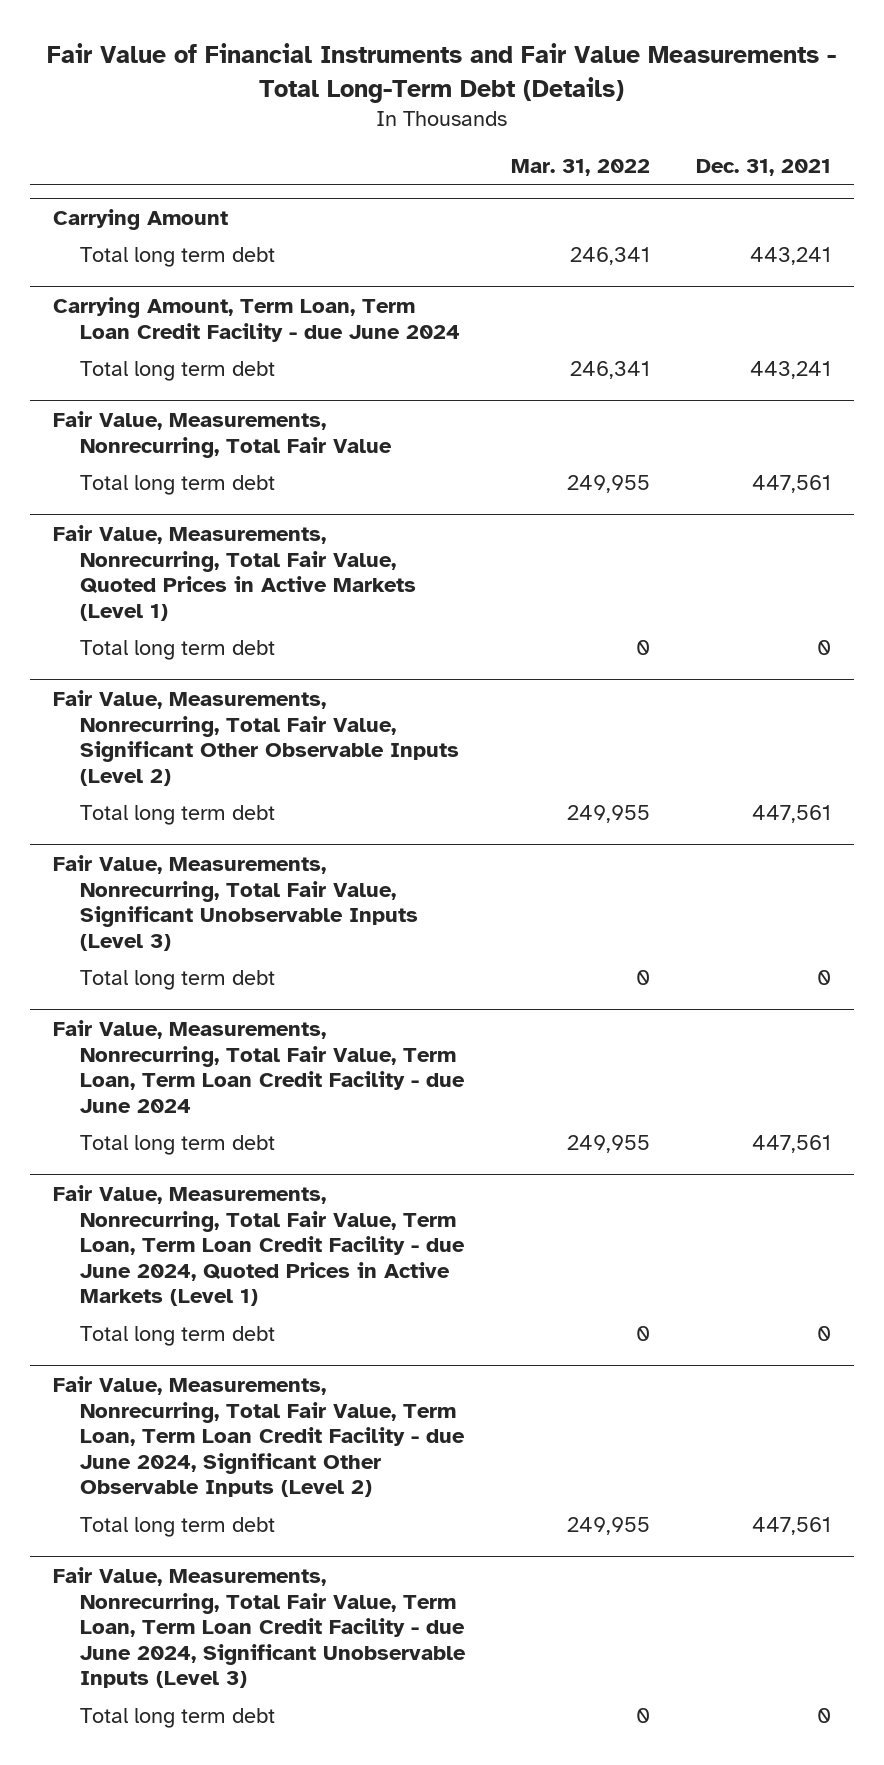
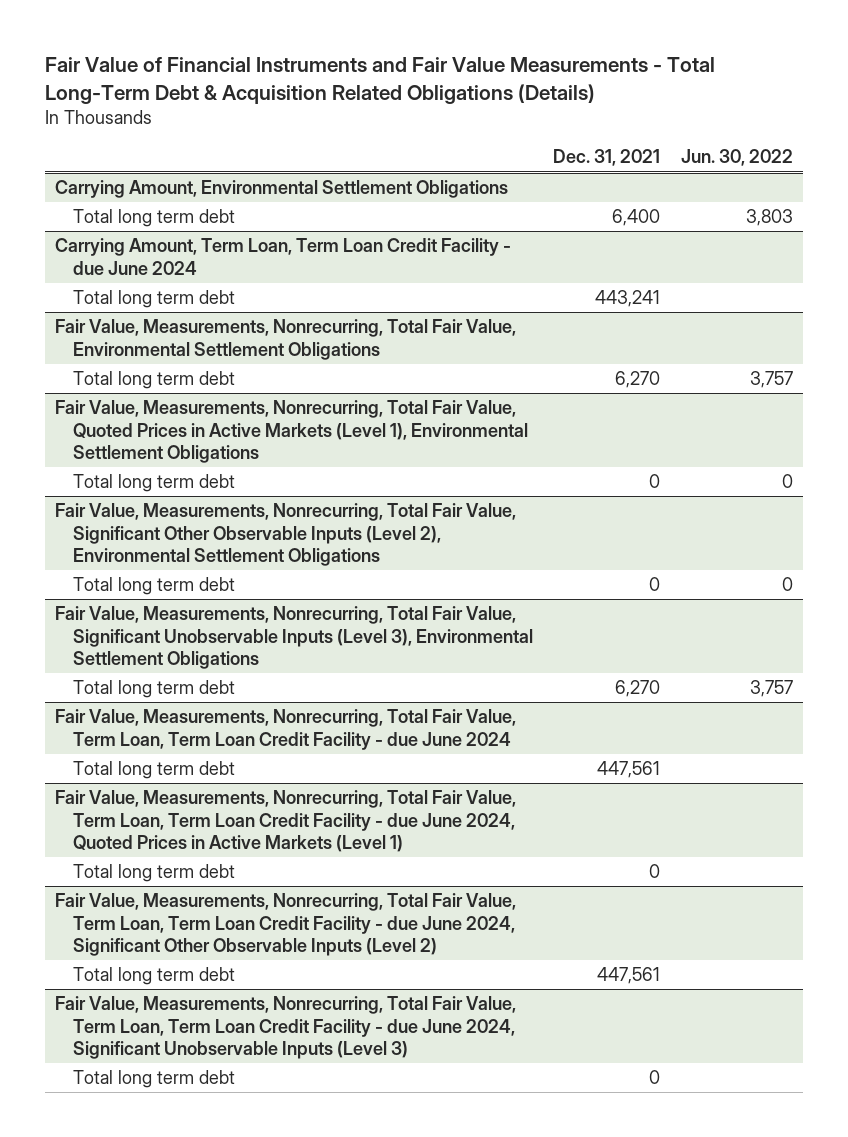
- Fair Value of Financial Instruments and Fair Value Measurements - Total Long-Term Debt (Details)
+ Fair Value of Financial Instruments and Fair Value Measurements - Total Long-Term Debt & Acquisition Related Obligations (Details)
- | Mar. 31, 2022 | Dec. 31, 2021
+ | Dec. 31, 2021 | Jun. 30, 2022
- Carrying Amount
- Total long term debt | 246,341 | 443,241
+ Carrying Amount, Environmental Settlement Obligations
+ Total long term debt | 6,400 | 3,803
- Fair Value, Measurements, Nonrecurring, Total Fair Value
- Total long term debt | 249,955 | 447,561
- Fair Value, Measurements, Nonrecurring, Total Fair Value, Quoted Prices in Active Markets (Level 1)
+ Fair Value, Measurements, Nonrecurring, Total Fair Value, Environmental Settlement Obligations
+ Total long term debt | 6,270 | 3,757
+ Fair Value, Measurements, Nonrecurring, Total Fair Value, Quoted Prices in Active Markets (Level 1), Environmental Settlement Obligations
- Fair Value, Measurements, Nonrecurring, Total Fair Value, Significant Other Observable Inputs (Level 2)
- Total long term debt | 249,955 | 447,561
- Fair Value, Measurements, Nonrecurring, Total Fair Value, Significant Unobservable Inputs (Level 3)
+ Fair Value, Measurements, Nonrecurring, Total Fair Value, Significant Other Observable Inputs (Level 2), Environmental Settlement Obligations
+ Fair Value, Measurements, Nonrecurring, Total Fair Value, Significant Unobservable Inputs (Level 3), Environmental Settlement Obligations
+ Total long term debt | 6,270 | 3,757

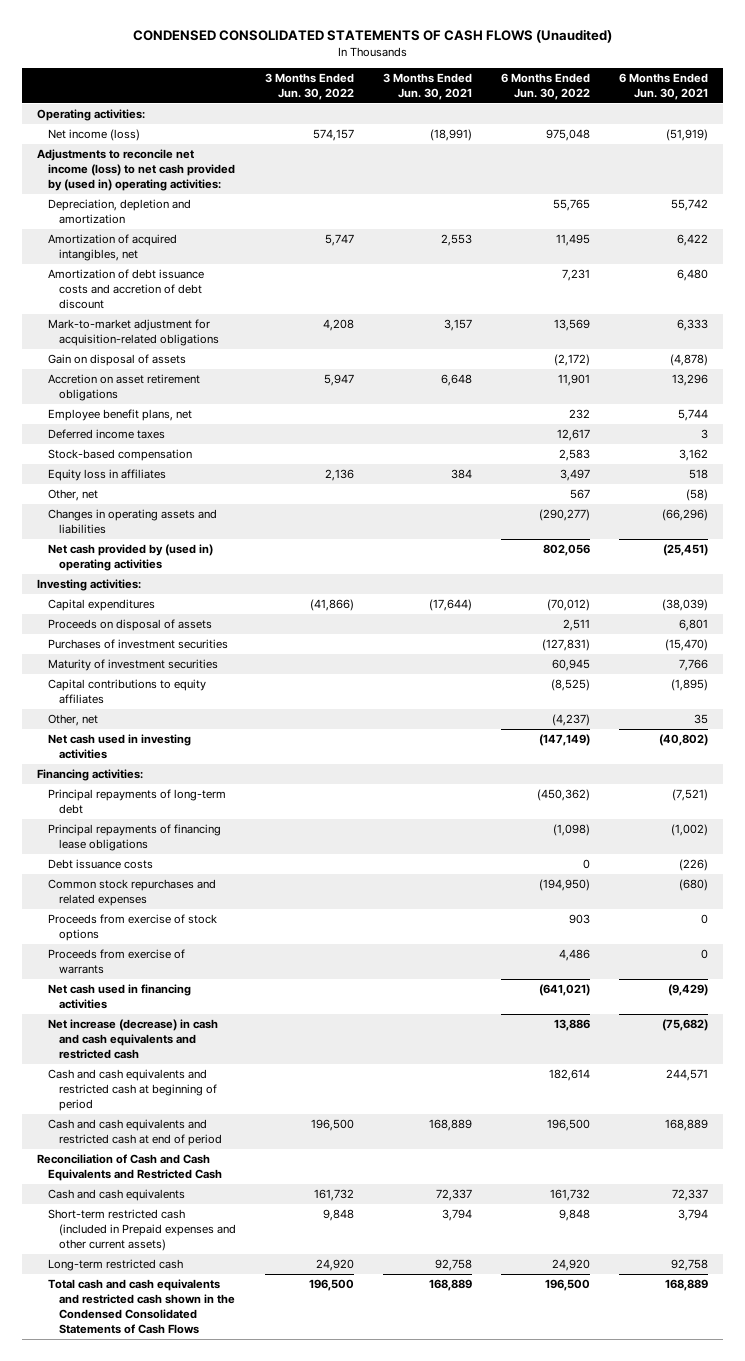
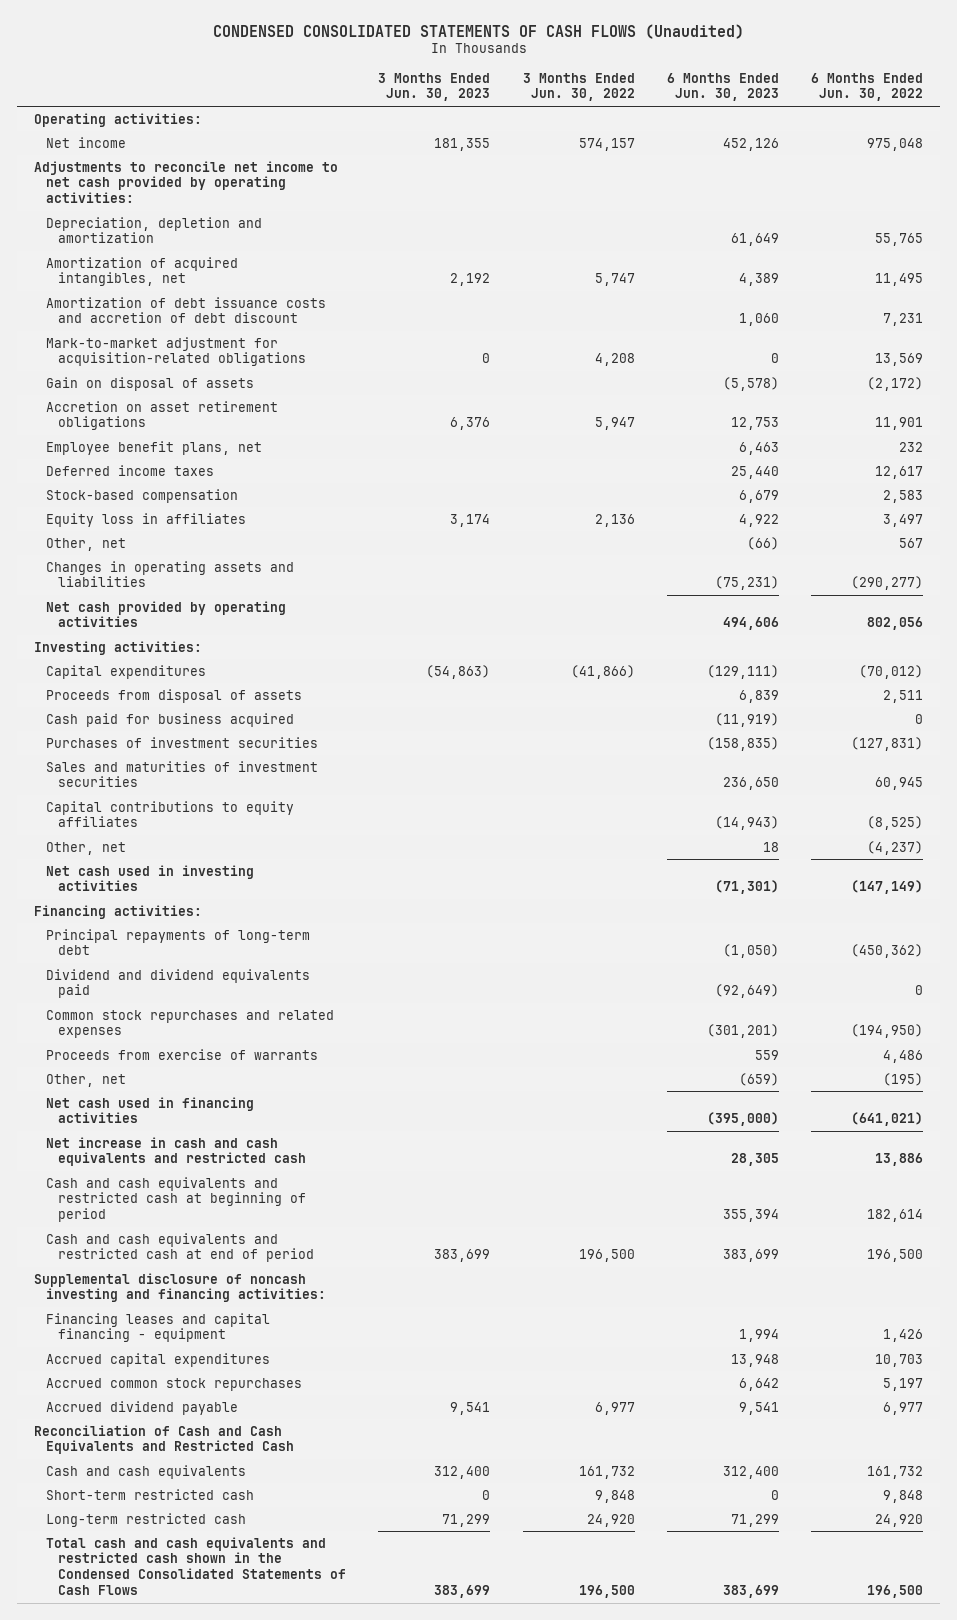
- | 3 Months Ended Jun. 30, 2022 | 3 Months Ended Jun. 30, 2021 | 6 Months Ended Jun. 30, 2022 | 6 Months Ended Jun. 30, 2021
+ | 3 Months Ended Jun. 30, 2023 | 3 Months Ended Jun. 30, 2022 | 6 Months Ended Jun. 30, 2023 | 6 Months Ended Jun. 30, 2022
- Net income (loss) | 574,157 | (18,991) | 975,048 | (51,919)
- Adjustments to reconcile net income (loss) to net cash provided by (used in) operating activities:
+ Net income | 181,355 | 574,157 | 452,126 | 975,048
+ Adjustments to reconcile net income to net cash provided by operating activities:
- Net cash provided by (used in) operating activities | | | 802,056 | (25,451)
+ Net cash provided by operating activities | | | 494,606 | 802,056
- Proceeds on disposal of assets | | | 2,511 | 6,801
+ Proceeds from disposal of assets | | | 6,839 | 2,511
+ Cash paid for business acquired | | | (11,919) | 0
- Maturity of investment securities | | | 60,945 | 7,766
+ Sales and maturities of investment securities | | | 236,650 | 60,945
- Principal repayments of financing lease obligations | | | (1,098) | (1,002)
- Debt issuance costs | | | 0 | (226)
+ Dividend and dividend equivalents paid | | | (92,649) | 0
- Proceeds from exercise of stock options | | | 903 | 0
+ Other, net | | | (659) | (195)
- Net increase (decrease) in cash and cash equivalents and restricted cash | | | 13,886 | (75,682)
+ Net increase in cash and cash equivalents and restricted cash | | | 28,305 | 13,886
+ Supplemental disclosure of noncash investing and financing activities:
+ Financing leases and capital financing - equipment | | | 1,994 | 1,426
+ Accrued capital expenditures | | | 13,948 | 10,703
+ Accrued common stock repurchases | | | 6,642 | 5,197
+ Accrued dividend payable | 9,541 | 6,977 | 9,541 | 6,977
- Short-term restricted cash (included in Prepaid expenses and other current assets) | 9,848 | 3,794 | 9,848 | 3,794
+ Short-term restricted cash | 0 | 9,848 | 0 | 9,848

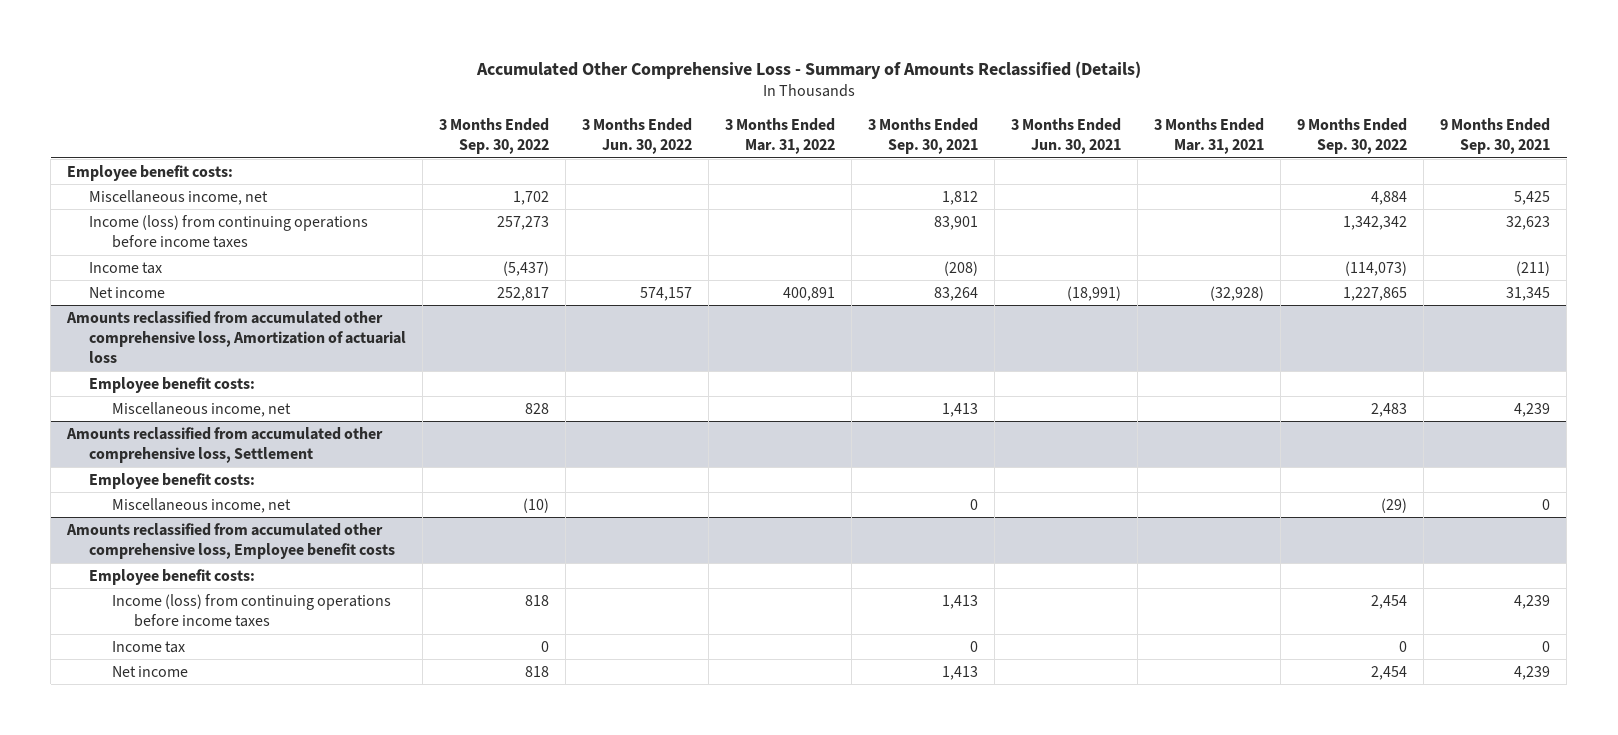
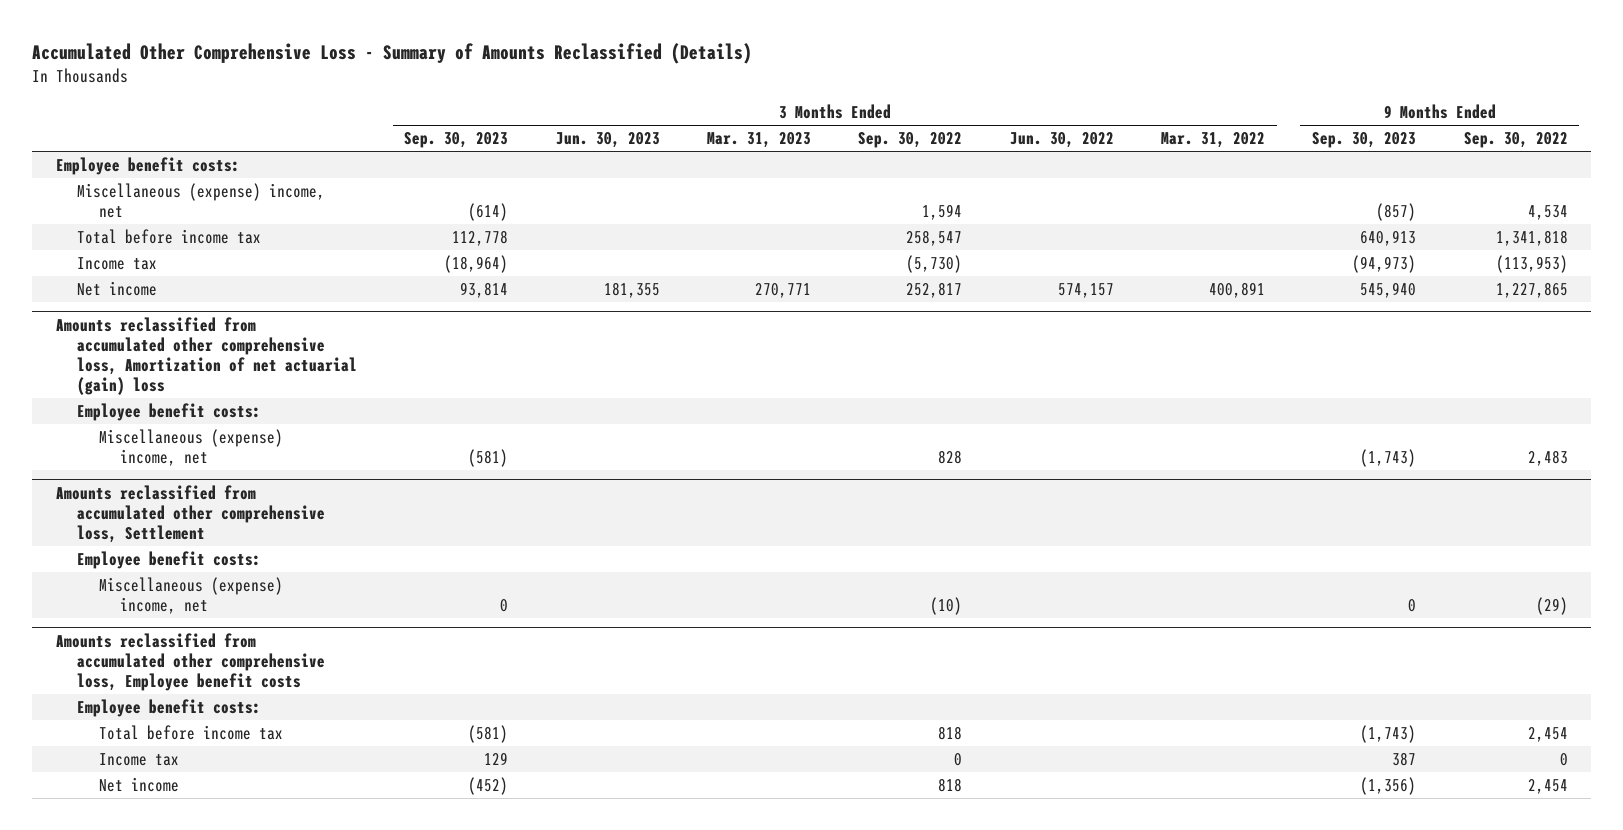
- | 3 Months Ended Sep. 30, 2022 | 3 Months Ended Jun. 30, 2022 | 3 Months Ended Mar. 31, 2022 | 3 Months Ended Sep. 30, 2021 | 3 Months Ended Jun. 30, 2021 | 3 Months Ended Mar. 31, 2021 | 9 Months Ended Sep. 30, 2022 | 9 Months Ended Sep. 30, 2021
+ | 3 Months Ended Sep. 30, 2023 | 3 Months Ended Jun. 30, 2023 | 3 Months Ended Mar. 31, 2023 | 3 Months Ended Sep. 30, 2022 | 3 Months Ended Jun. 30, 2022 | 3 Months Ended Mar. 31, 2022 | 9 Months Ended Sep. 30, 2023 | 9 Months Ended Sep. 30, 2022
- Miscellaneous income, net | 1,702 | | | 1,812 | | | 4,884 | 5,425
- Income (loss) from continuing operations before income taxes | 257,273 | | | 83,901 | | | 1,342,342 | 32,623
- Income tax | (5,437) | | | (208) | | | (114,073) | (211)
+ Miscellaneous (expense) income, net | (614) | | | 1,594 | | | (857) | 4,534
+ Total before income tax | 112,778 | | | 258,547 | | | 640,913 | 1,341,818
+ Income tax | (18,964) | | | (5,730) | | | (94,973) | (113,953)
- Amounts reclassified from accumulated other comprehensive loss, Amortization of actuarial loss
+ Amounts reclassified from accumulated other comprehensive loss, Amortization of net actuarial (gain) loss
- Miscellaneous income, net | 828 | | | 1,413 | | | 2,483 | 4,239
+ Miscellaneous (expense) income, net | (581) | | | 828 | | | (1,743) | 2,483
@ Amounts reclassified from accumulated other comprehensive loss, Settlement
- Miscellaneous income, net | (10) | | | 0 | | | (29) | 0
+ Miscellaneous (expense) income, net | 0 | | | (10) | | | 0 | (29)
@ Amounts reclassified from accumulated other comprehensive loss, Employee benefit costs
- Income (loss) from continuing operations before income taxes | 818 | | | 1,413 | | | 2,454 | 4,239
+ Total before income tax | (581) | | | 818 | | | (1,743) | 2,454

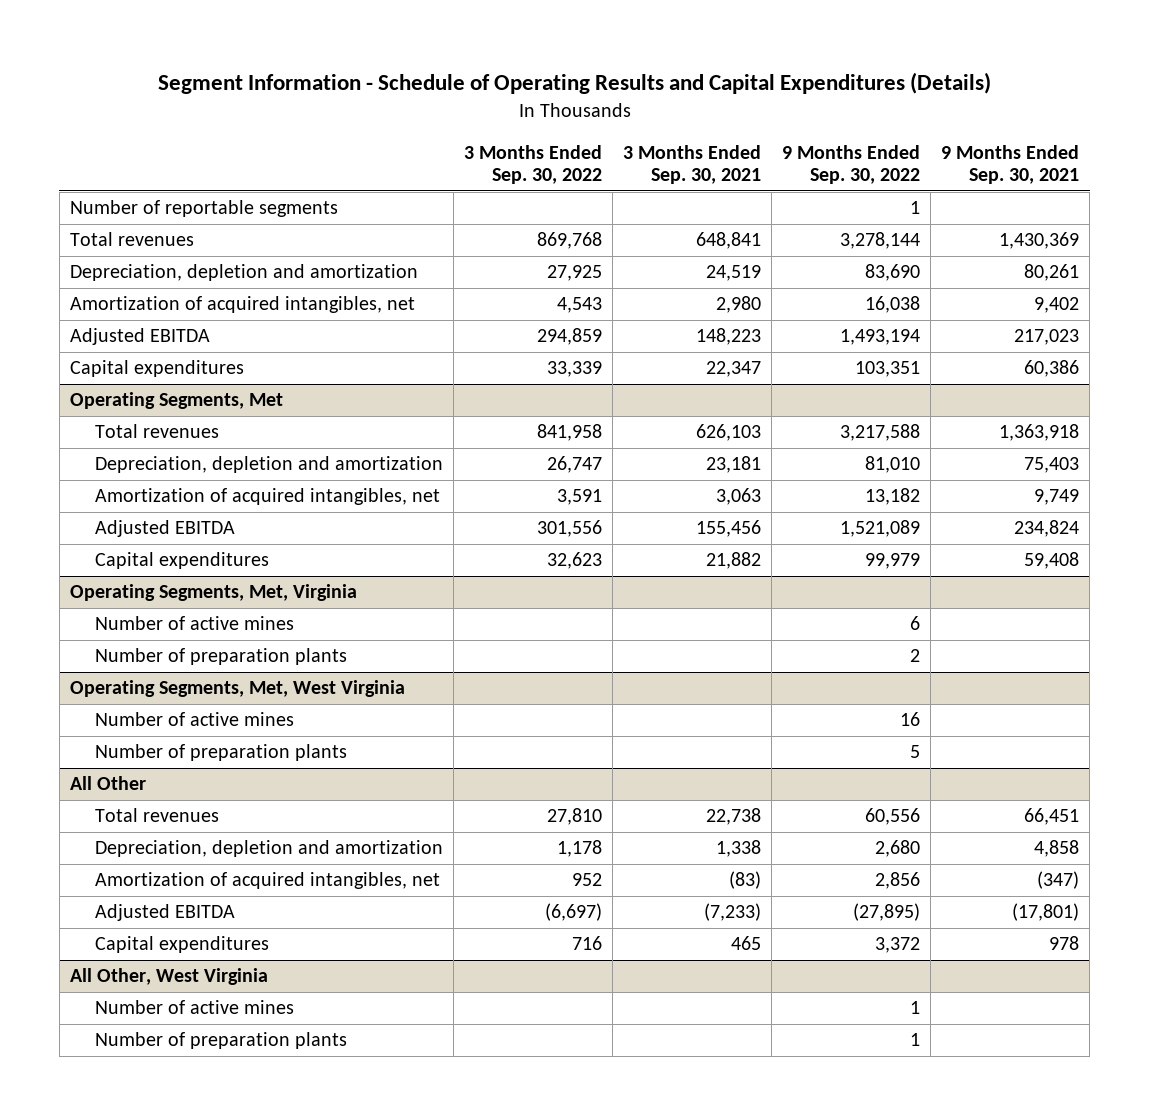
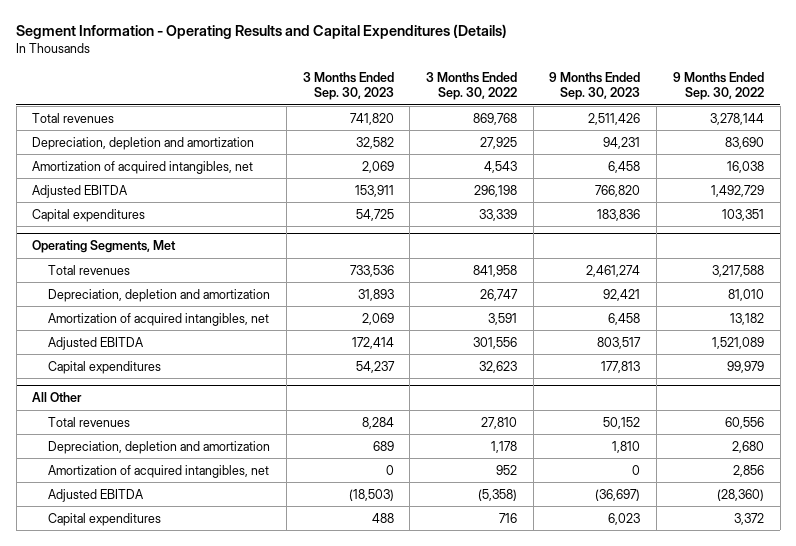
- Segment Information - Schedule of Operating Results and Capital Expenditures (Details)
+ Segment Information - Operating Results and Capital Expenditures (Details)
- | 3 Months Ended Sep. 30, 2022 | 3 Months Ended Sep. 30, 2021 | 9 Months Ended Sep. 30, 2022 | 9 Months Ended Sep. 30, 2021
+ | 3 Months Ended Sep. 30, 2023 | 3 Months Ended Sep. 30, 2022 | 9 Months Ended Sep. 30, 2023 | 9 Months Ended Sep. 30, 2022
- Number of reportable segments | | | 1 |
- Adjusted EBITDA | 294,859 | 148,223 | 1,493,194 | 217,023
+ Adjusted EBITDA | 153,911 | 296,198 | 766,820 | 1,492,729
- Operating Segments, Met, Virginia
- Number of active mines | | | 6 |
- Number of preparation plants | | | 2 |
- Operating Segments, Met, West Virginia
- Number of active mines | | | 16 |
- Number of preparation plants | | | 5 |
@ All Other
- Adjusted EBITDA | (6,697) | (7,233) | (27,895) | (17,801)
+ Adjusted EBITDA | (18,503) | (5,358) | (36,697) | (28,360)
- All Other, West Virginia
- Number of active mines | | | 1 |
- Number of preparation plants | | | 1 |

